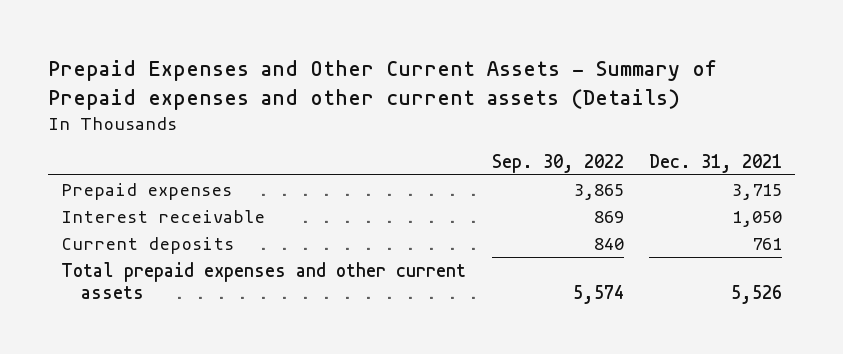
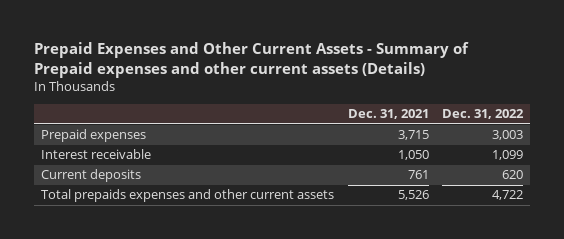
- | Sep. 30, 2022 | Dec. 31, 2021
+ | Dec. 31, 2021 | Dec. 31, 2022
- Total prepaid expenses and other current assets | 5,574 | 5,526
+ Total prepaids expenses and other current assets | 5,526 | 4,722

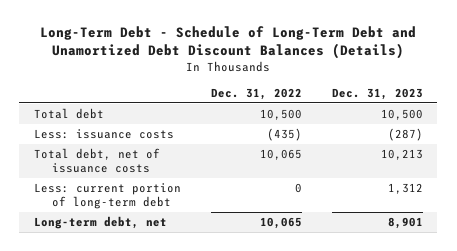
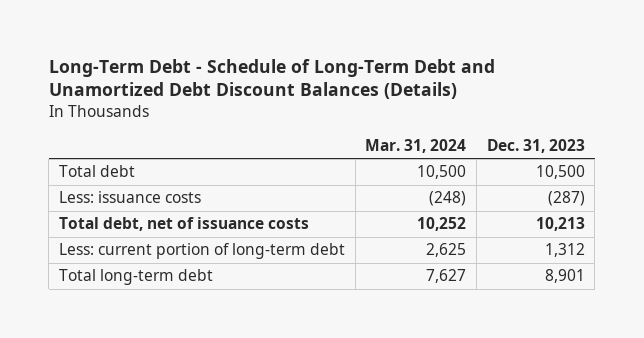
- | Dec. 31, 2022 | Dec. 31, 2023
+ | Mar. 31, 2024 | Dec. 31, 2023
- Long-term debt, net | 10,065 | 8,901
+ Total long-term debt | 7,627 | 8,901

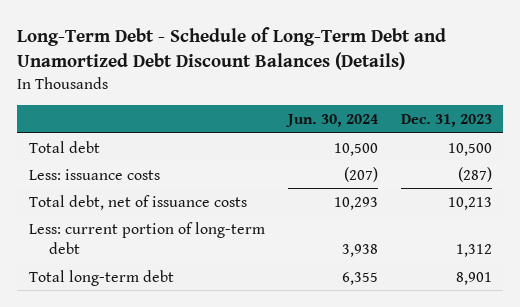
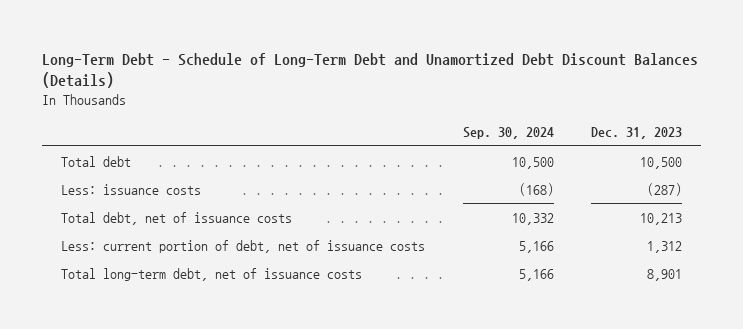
- | Jun. 30, 2024 | Dec. 31, 2023
+ | Sep. 30, 2024 | Dec. 31, 2023
- Less: current portion of long-term debt | 3,938 | 1,312
- Total long-term debt | 6,355 | 8,901
+ Less: current portion of debt, net of issuance costs | 5,166 | 1,312
+ Total long-term debt, net of issuance costs | 5,166 | 8,901

